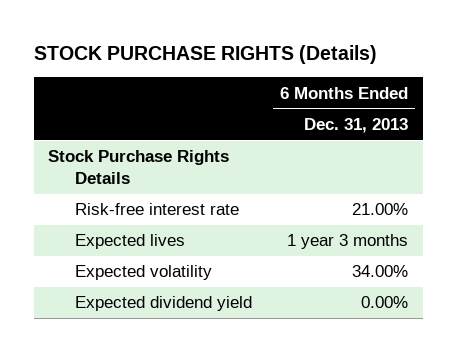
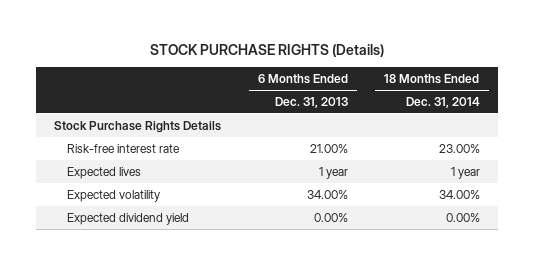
- | 6 Months Ended Dec. 31, 2013
+ | 6 Months Ended Dec. 31, 2013 | 18 Months Ended Dec. 31, 2014
- Expected lives | 1 year 3 months
+ Expected lives | 1 year | 1 year

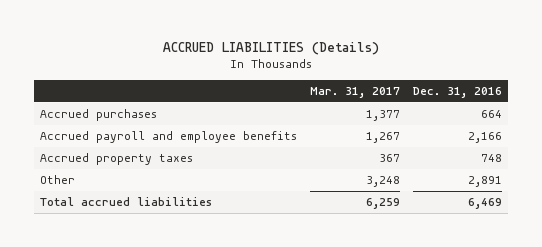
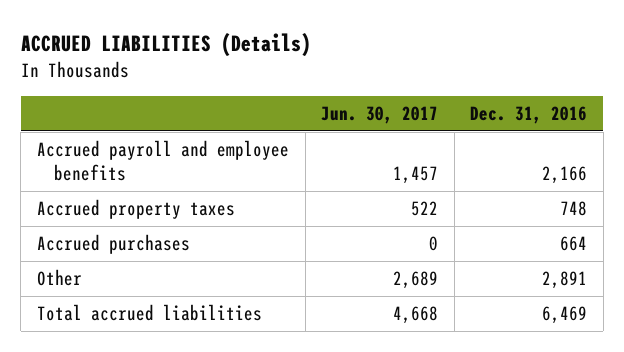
- | Mar. 31, 2017 | Dec. 31, 2016
+ | Jun. 30, 2017 | Dec. 31, 2016
moved down: Accrued purchases | 0 | 664

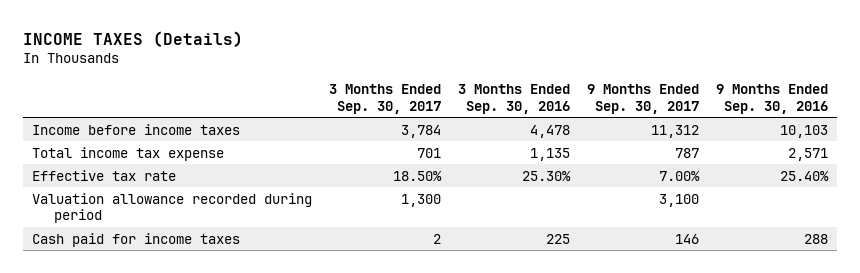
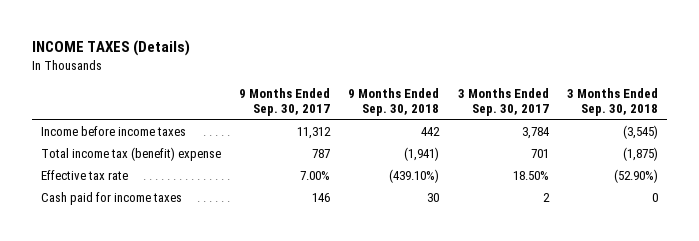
- | 3 Months Ended Sep. 30, 2017 | 3 Months Ended Sep. 30, 2016 | 9 Months Ended Sep. 30, 2017 | 9 Months Ended Sep. 30, 2016
+ | 9 Months Ended Sep. 30, 2017 | 9 Months Ended Sep. 30, 2018 | 3 Months Ended Sep. 30, 2017 | 3 Months Ended Sep. 30, 2018
- Total income tax expense | 701 | 1,135 | 787 | 2,571
+ Total income tax (benefit) expense | 787 | (1,941) | 701 | (1,875)
- Valuation allowance recorded during period | 1,300 | | 3,100 |

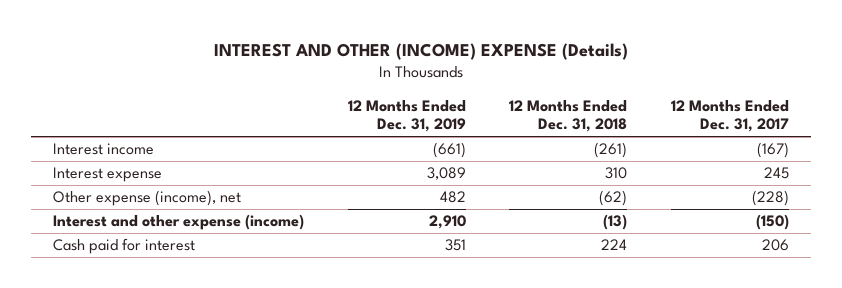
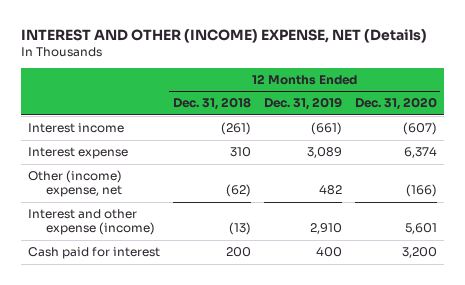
- INTEREST AND OTHER (INCOME) EXPENSE (Details)
+ INTEREST AND OTHER (INCOME) EXPENSE, NET (Details)
- | 12 Months Ended Dec. 31, 2019 | 12 Months Ended Dec. 31, 2018 | 12 Months Ended Dec. 31, 2017
+ | 12 Months Ended Dec. 31, 2018 | 12 Months Ended Dec. 31, 2019 | 12 Months Ended Dec. 31, 2020
- Other expense (income), net | 482 | (62) | (228)
+ Other (income) expense, net | (62) | 482 | (166)
- Cash paid for interest | 351 | 224 | 206
+ Cash paid for interest | 200 | 400 | 3,200

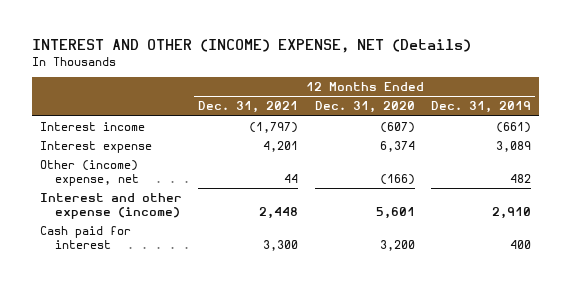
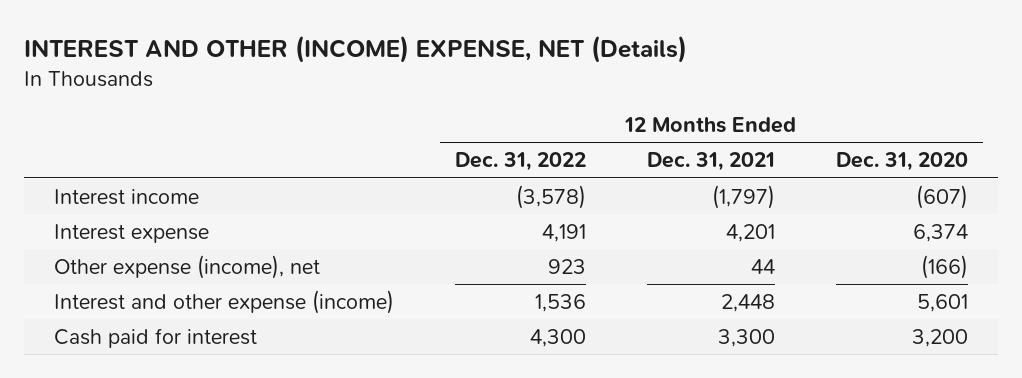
- | 12 Months Ended Dec. 31, 2021 | 12 Months Ended Dec. 31, 2020 | 12 Months Ended Dec. 31, 2019
+ | 12 Months Ended Dec. 31, 2022 | 12 Months Ended Dec. 31, 2021 | 12 Months Ended Dec. 31, 2020
- Other (income) expense, net | 44 | (166) | 482
+ Other expense (income), net | 923 | 44 | (166)

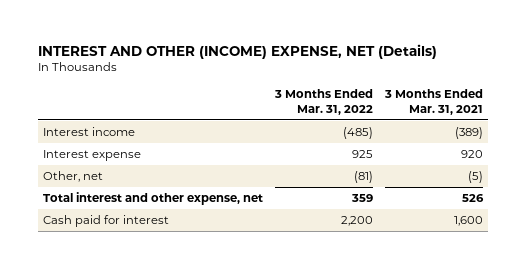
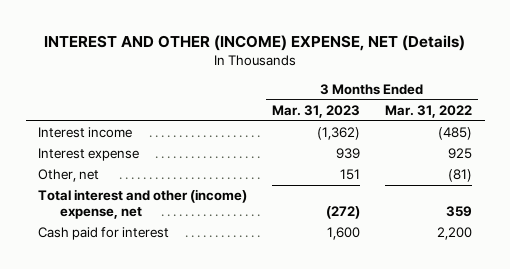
- | 3 Months Ended Mar. 31, 2022 | 3 Months Ended Mar. 31, 2021
+ | 3 Months Ended Mar. 31, 2023 | 3 Months Ended Mar. 31, 2022
- Total interest and other expense, net | 359 | 526
+ Total interest and other (income) expense, net | (272) | 359

